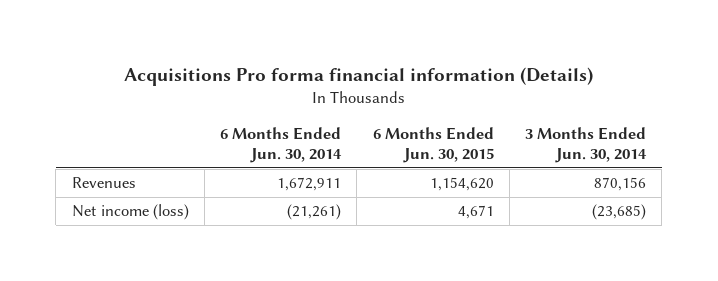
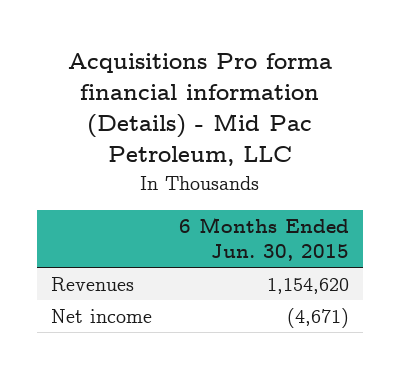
- Acquisitions Pro forma financial information (Details)
+ Acquisitions Pro forma financial information (Details) - Mid Pac Petroleum, LLC
- | 6 Months Ended Jun. 30, 2014 | 6 Months Ended Jun. 30, 2015 | 3 Months Ended Jun. 30, 2014
+ | 6 Months Ended Jun. 30, 2015
- Net income (loss) | (21,261) | 4,671 | (23,685)
+ Net income | (4,671)

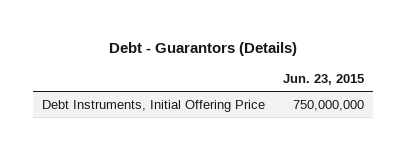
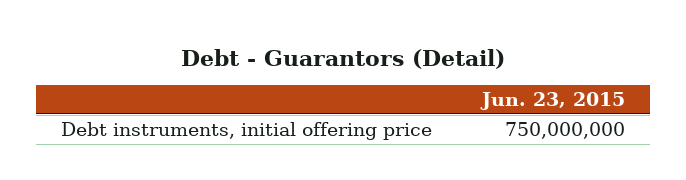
- Debt - Guarantors (Details)
+ Debt - Guarantors (Detail)
- Debt Instruments, Initial Offering Price | 750,000,000
+ Debt instruments, initial offering price | 750,000,000

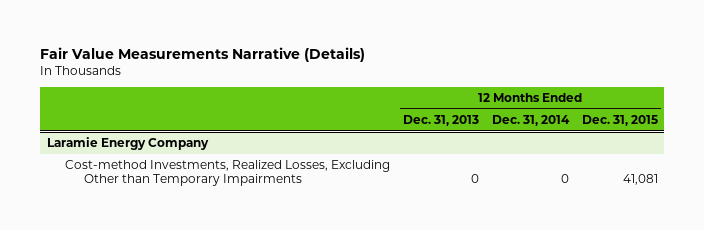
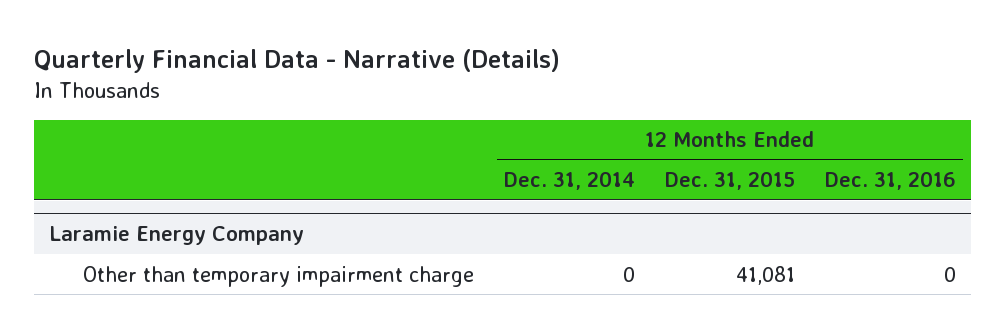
- Fair Value Measurements Narrative (Details)
+ Quarterly Financial Data - Narrative (Details)
- | 12 Months Ended Dec. 31, 2013 | 12 Months Ended Dec. 31, 2014 | 12 Months Ended Dec. 31, 2015
+ | 12 Months Ended Dec. 31, 2014 | 12 Months Ended Dec. 31, 2015 | 12 Months Ended Dec. 31, 2016
@ Laramie Energy Company
- Cost-method Investments, Realized Losses, Excluding Other than Temporary Impairments | 0 | 0 | 41,081
+ Other than temporary impairment charge | 0 | 41,081 | 0

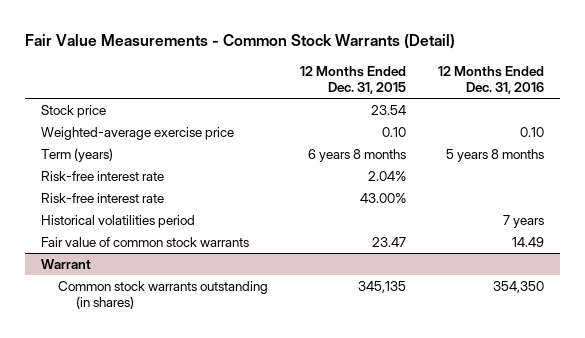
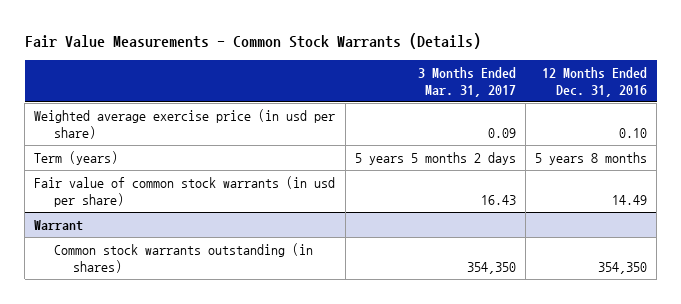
- Fair Value Measurements - Common Stock Warrants (Detail)
+ Fair Value Measurements - Common Stock Warrants (Details)
- | 12 Months Ended Dec. 31, 2015 | 12 Months Ended Dec. 31, 2016
+ | 3 Months Ended Mar. 31, 2017 | 12 Months Ended Dec. 31, 2016
- Stock price | 23.54 |
- Weighted-average exercise price | 0.10 | 0.10
+ Weighted average exercise price (in usd per share) | 0.09 | 0.10
- Risk-free interest rate | 2.04% |
- Risk-free interest rate | 43.00% |
- Historical volatilities period | | 7 years
- Fair value of common stock warrants | 23.47 | 14.49
+ Fair value of common stock warrants (in usd per share) | 16.43 | 14.49

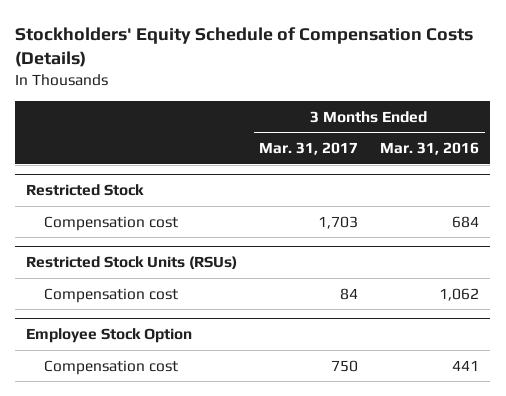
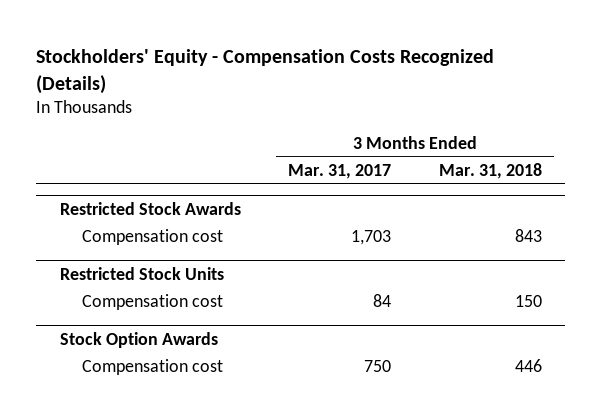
- Stockholders' Equity Schedule of Compensation Costs (Details)
+ Stockholders' Equity - Compensation Costs Recognized (Details)
- | 3 Months Ended Mar. 31, 2017 | 3 Months Ended Mar. 31, 2016
+ | 3 Months Ended Mar. 31, 2017 | 3 Months Ended Mar. 31, 2018
- Restricted Stock
+ Restricted Stock Awards
- Restricted Stock Units (RSUs)
+ Restricted Stock Units
- Employee Stock Option
+ Stock Option Awards

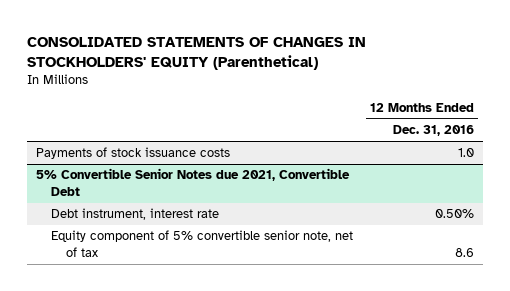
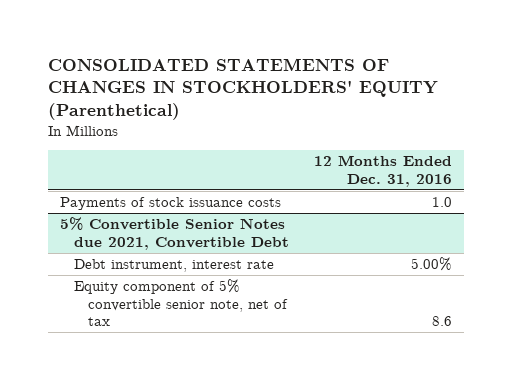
@ 5% Convertible Senior Notes due 2021, Convertible Debt
- Debt instrument, interest rate | 0.50%
+ Debt instrument, interest rate | 5.00%

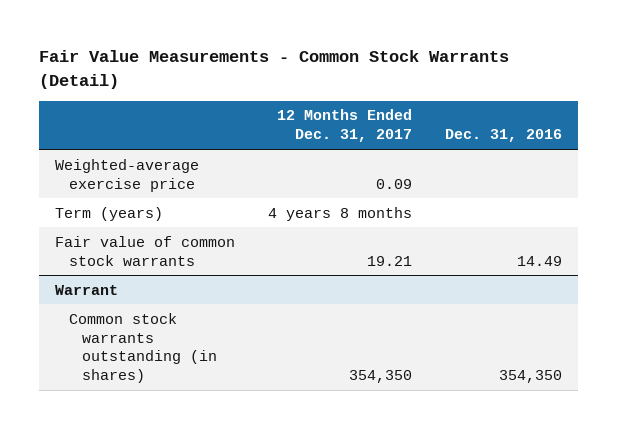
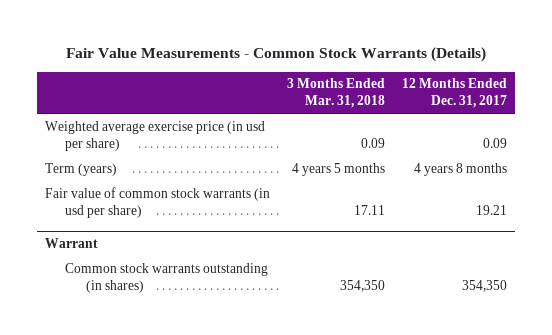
- Fair Value Measurements - Common Stock Warrants (Detail)
+ Fair Value Measurements - Common Stock Warrants (Details)
- | 12 Months Ended Dec. 31, 2017 | Dec. 31, 2016
+ | 3 Months Ended Mar. 31, 2018 | 12 Months Ended Dec. 31, 2017
- Weighted-average exercise price | 0.09 |
+ Weighted average exercise price (in usd per share) | 0.09 | 0.09
- Fair value of common stock warrants | 19.21 | 14.49
+ Fair value of common stock warrants (in usd per share) | 17.11 | 19.21

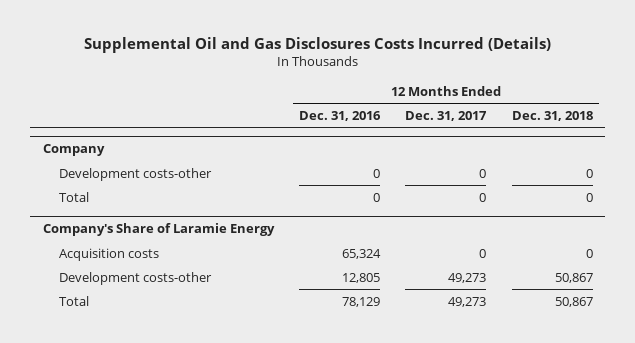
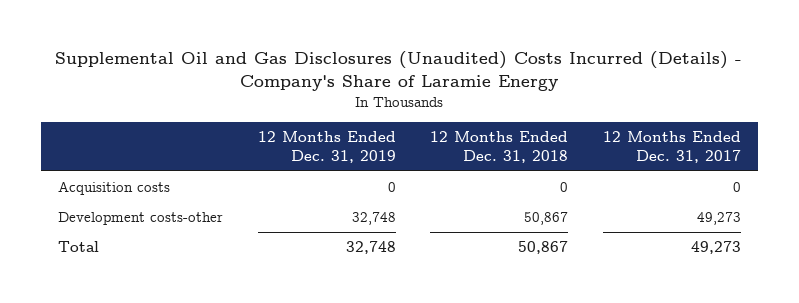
- Supplemental Oil and Gas Disclosures Costs Incurred (Details)
+ Supplemental Oil and Gas Disclosures (Unaudited) Costs Incurred (Details) - Company's Share of Laramie Energy
- | 12 Months Ended Dec. 31, 2016 | 12 Months Ended Dec. 31, 2017 | 12 Months Ended Dec. 31, 2018
+ | 12 Months Ended Dec. 31, 2019 | 12 Months Ended Dec. 31, 2018 | 12 Months Ended Dec. 31, 2017
- Company
- Development costs-other | 0 | 0 | 0
- Total | 0 | 0 | 0
- Company's Share of Laramie Energy

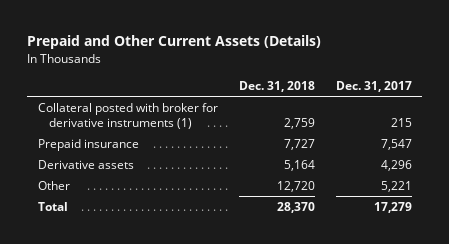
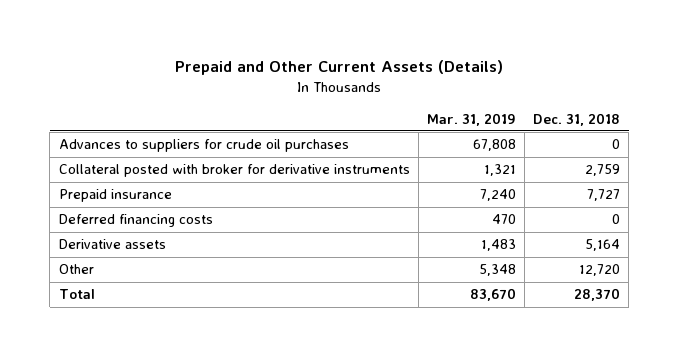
- | Dec. 31, 2018 | Dec. 31, 2017
+ | Mar. 31, 2019 | Dec. 31, 2018
- Collateral posted with broker for derivative instruments (1) | 2,759 | 215
+ Advances to suppliers for crude oil purchases | 67,808 | 0
+ Collateral posted with broker for derivative instruments | 1,321 | 2,759
+ Deferred financing costs | 470 | 0

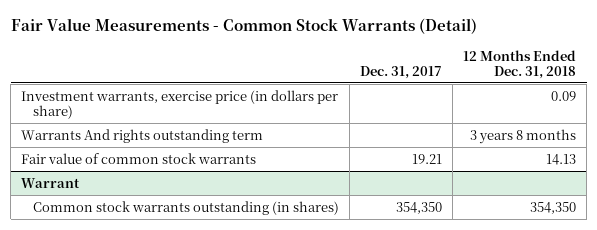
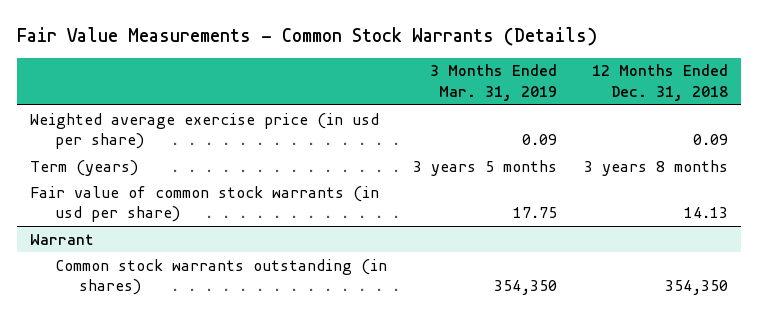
- Fair Value Measurements - Common Stock Warrants (Detail)
+ Fair Value Measurements - Common Stock Warrants (Details)
- | Dec. 31, 2017 | 12 Months Ended Dec. 31, 2018
+ | 3 Months Ended Mar. 31, 2019 | 12 Months Ended Dec. 31, 2018
- Investment warrants, exercise price (in dollars per share) | | 0.09
- Warrants And rights outstanding term | | 3 years 8 months
- Fair value of common stock warrants | 19.21 | 14.13
+ Weighted average exercise price (in usd per share) | 0.09 | 0.09
+ Term (years) | 3 years 5 months | 3 years 8 months
+ Fair value of common stock warrants (in usd per share) | 17.75 | 14.13

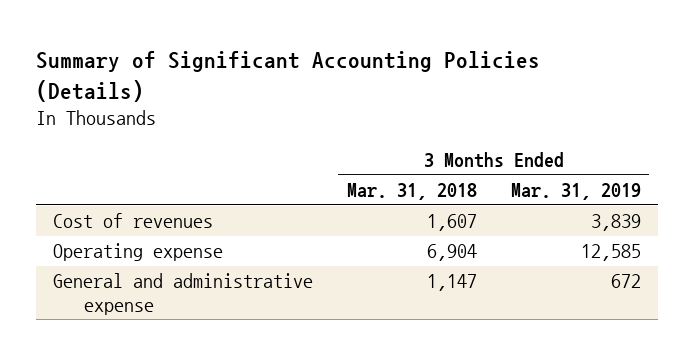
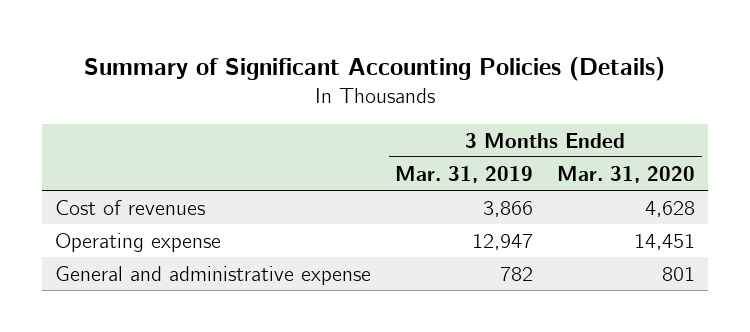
- | 3 Months Ended Mar. 31, 2018 | 3 Months Ended Mar. 31, 2019
+ | 3 Months Ended Mar. 31, 2019 | 3 Months Ended Mar. 31, 2020
- Cost of revenues | 1,607 | 3,839
- Operating expense | 6,904 | 12,585
- General and administrative expense | 1,147 | 672
+ Cost of revenues | 3,866 | 4,628
+ Operating expense | 12,947 | 14,451
+ General and administrative expense | 782 | 801

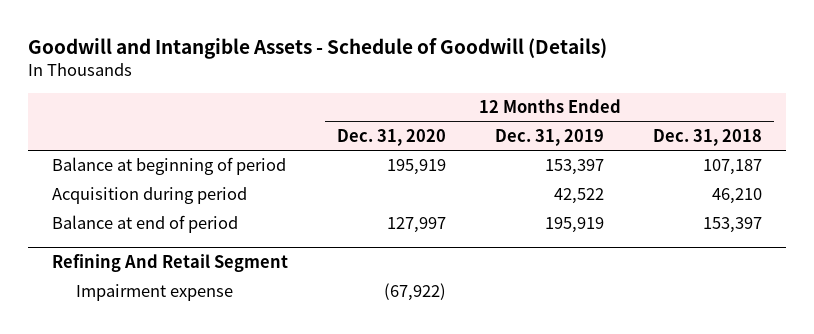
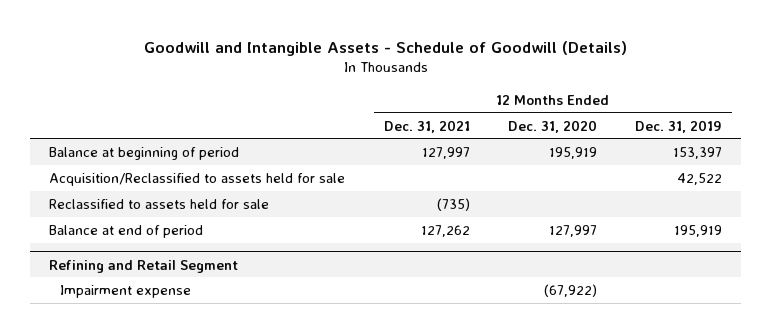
- | 12 Months Ended Dec. 31, 2020 | 12 Months Ended Dec. 31, 2019 | 12 Months Ended Dec. 31, 2018
+ | 12 Months Ended Dec. 31, 2021 | 12 Months Ended Dec. 31, 2020 | 12 Months Ended Dec. 31, 2019
- Acquisition during period | | 42,522 | 46,210
+ Acquisition/Reclassified to assets held for sale | | | 42,522
+ Reclassified to assets held for sale | (735) | |
- Refining And Retail Segment
+ Refining and Retail Segment

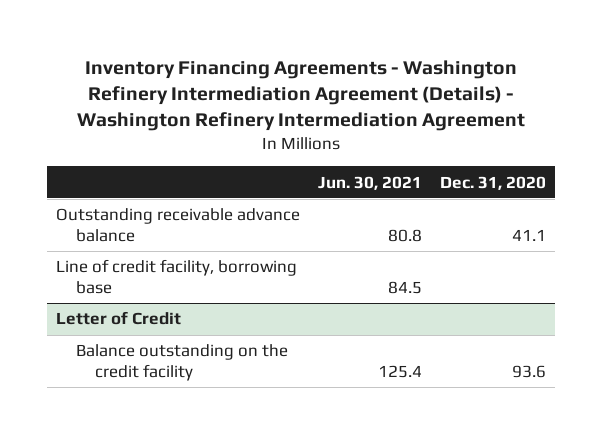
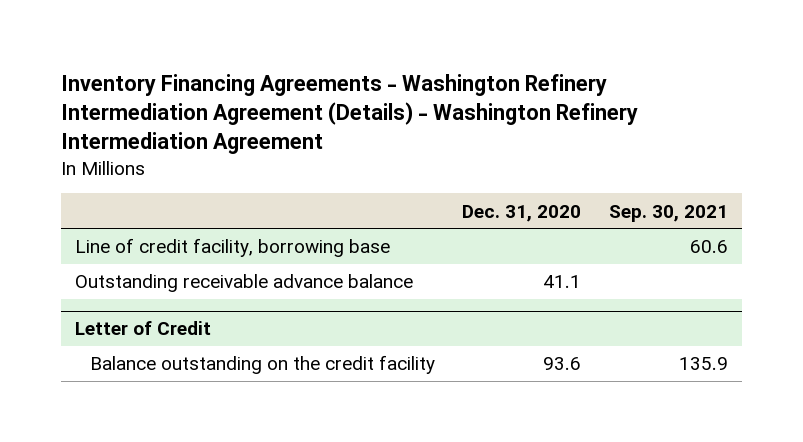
- | Jun. 30, 2021 | Dec. 31, 2020
+ | Dec. 31, 2020 | Sep. 30, 2021
moved down: Outstanding receivable advance balance | 41.1 |

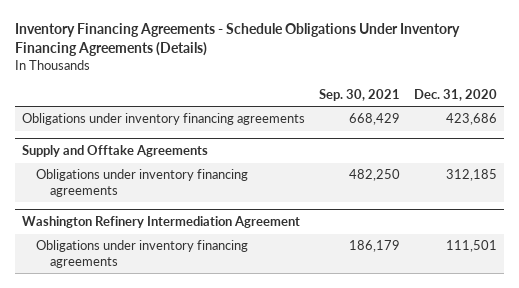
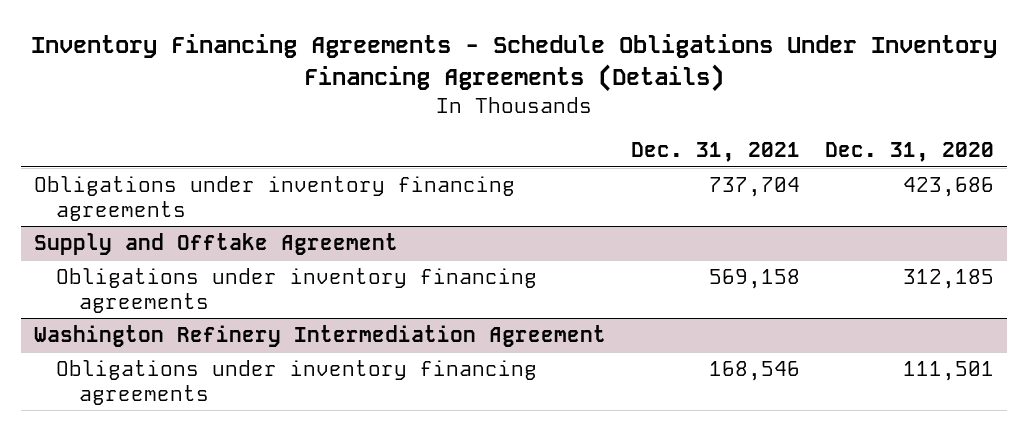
- | Sep. 30, 2021 | Dec. 31, 2020
+ | Dec. 31, 2021 | Dec. 31, 2020
- Supply and Offtake Agreements
+ Supply and Offtake Agreement

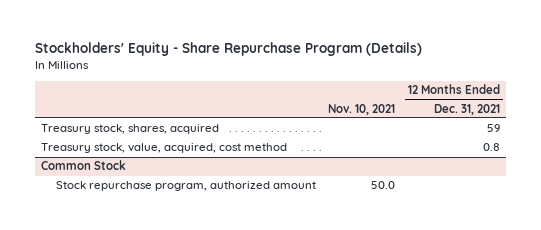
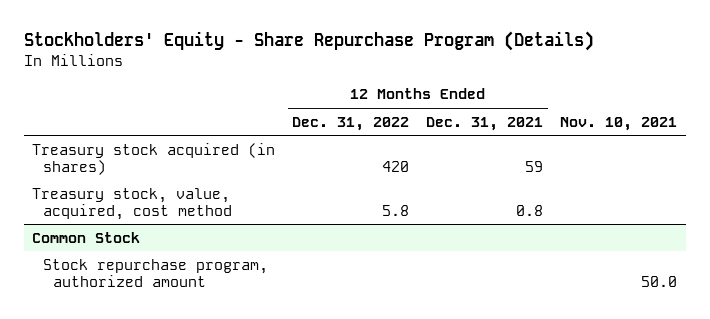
- | Nov. 10, 2021 | 12 Months Ended Dec. 31, 2021
+ | 12 Months Ended Dec. 31, 2022 | 12 Months Ended Dec. 31, 2021 | Nov. 10, 2021
- Treasury stock, shares, acquired | | 59
+ Treasury stock acquired (in shares) | 420 | 59 |

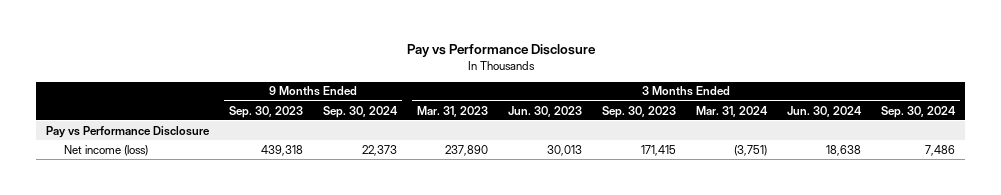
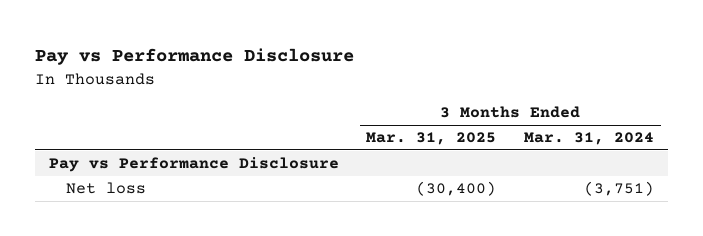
- | 9 Months Ended Sep. 30, 2023 | 9 Months Ended Sep. 30, 2024 | 3 Months Ended Mar. 31, 2023 | 3 Months Ended Jun. 30, 2023 | 3 Months Ended Sep. 30, 2023 | 3 Months Ended Mar. 31, 2024 | 3 Months Ended Jun. 30, 2024 | 3 Months Ended Sep. 30, 2024
+ | 3 Months Ended Mar. 31, 2025 | 3 Months Ended Mar. 31, 2024
- Net income (loss) | 439,318 | 22,373 | 237,890 | 30,013 | 171,415 | (3,751) | 18,638 | 7,486
+ Net loss | (30,400) | (3,751)

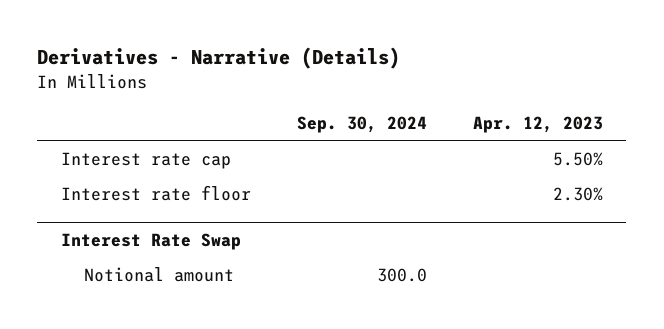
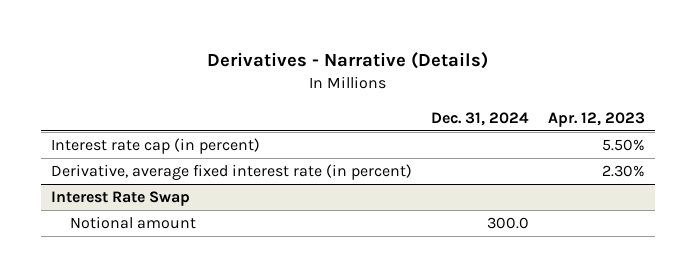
- | Sep. 30, 2024 | Apr. 12, 2023
+ | Dec. 31, 2024 | Apr. 12, 2023
- Interest rate cap | | 5.50%
- Interest rate floor | | 2.30%
+ Interest rate cap (in percent) | | 5.50%
+ Derivative, average fixed interest rate (in percent) | | 2.30%

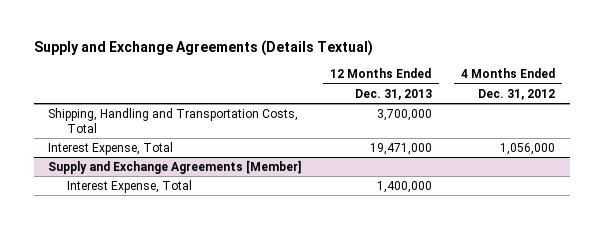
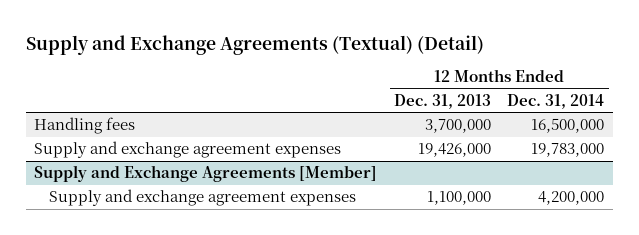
- Supply and Exchange Agreements (Details Textual)
+ Supply and Exchange Agreements (Textual) (Detail)
- | 12 Months Ended Dec. 31, 2013 | 4 Months Ended Dec. 31, 2012
+ | 12 Months Ended Dec. 31, 2013 | 12 Months Ended Dec. 31, 2014
- Shipping, Handling and Transportation Costs, Total | 3,700,000 |
- Interest Expense, Total | 19,471,000 | 1,056,000
+ Handling fees | 3,700,000 | 16,500,000
+ Supply and exchange agreement expenses | 19,426,000 | 19,783,000
@ Supply and Exchange Agreements [Member]
- Interest Expense, Total | 1,400,000 |
+ Supply and exchange agreement expenses | 1,100,000 | 4,200,000

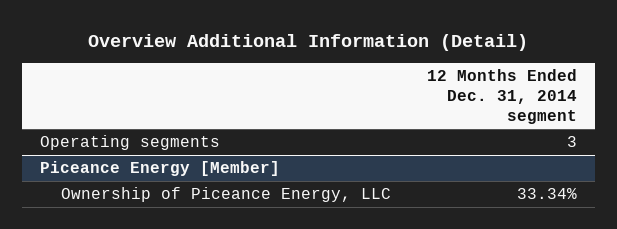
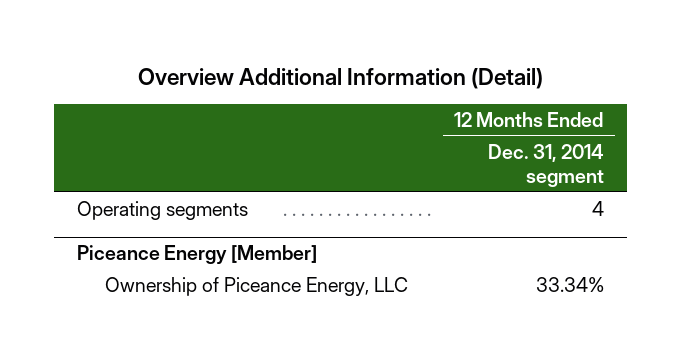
- Operating segments | 3
+ Operating segments | 4

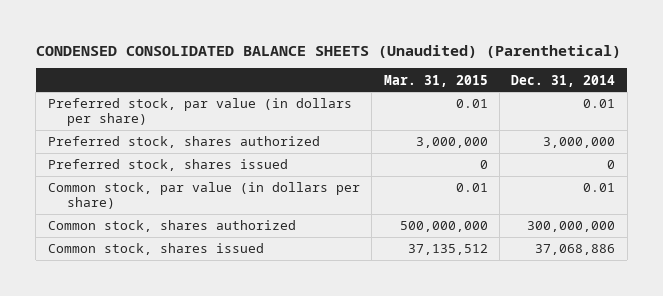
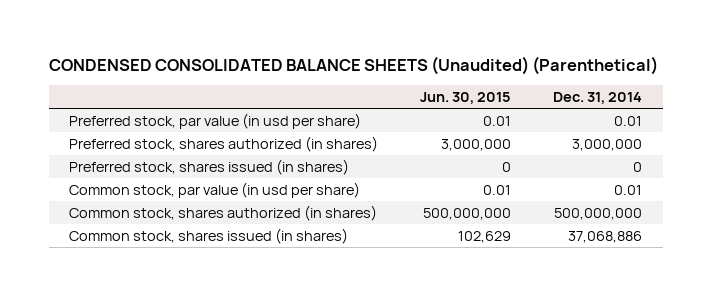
- | Mar. 31, 2015 | Dec. 31, 2014
+ | Jun. 30, 2015 | Dec. 31, 2014
- Preferred stock, par value (in dollars per share) | 0.01 | 0.01
- Preferred stock, shares authorized | 3,000,000 | 3,000,000
- Preferred stock, shares issued | 0 | 0
- Common stock, par value (in dollars per share) | 0.01 | 0.01
- Common stock, shares authorized | 500,000,000 | 300,000,000
- Common stock, shares issued | 37,135,512 | 37,068,886
+ Preferred stock, par value (in usd per share) | 0.01 | 0.01
+ Preferred stock, shares authorized (in shares) | 3,000,000 | 3,000,000
+ Preferred stock, shares issued (in shares) | 0 | 0
+ Common stock, par value (in usd per share) | 0.01 | 0.01
+ Common stock, shares authorized (in shares) | 500,000,000 | 500,000,000
+ Common stock, shares issued (in shares) | 102,629 | 37,068,886

